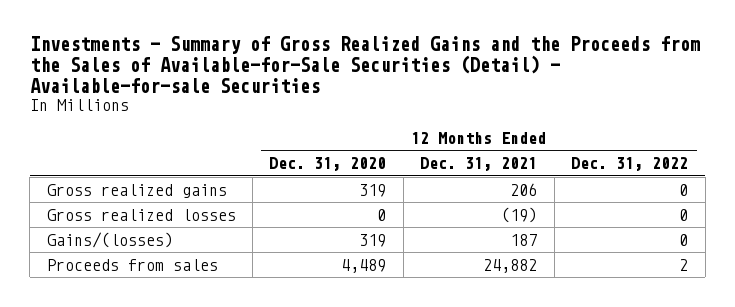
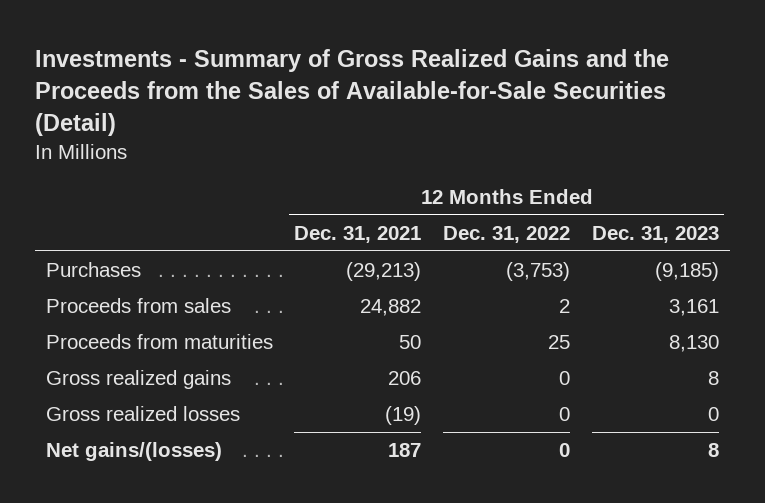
- Investments - Summary of Gross Realized Gains and the Proceeds from the Sales of Available-for-Sale Securities (Detail) - Available-for-sale Securities
+ Investments - Summary of Gross Realized Gains and the Proceeds from the Sales of Available-for-Sale Securities (Detail)
- | 12 Months Ended Dec. 31, 2020 | 12 Months Ended Dec. 31, 2021 | 12 Months Ended Dec. 31, 2022
+ | 12 Months Ended Dec. 31, 2021 | 12 Months Ended Dec. 31, 2022 | 12 Months Ended Dec. 31, 2023
+ Purchases | (29,213) | (3,753) | (9,185)
moved up: Proceeds from sales | 24,882 | 2 | 3,161
+ Proceeds from maturities | 50 | 25 | 8,130
- Gains/(losses) | 319 | 187 | 0
+ Net gains/(losses) | 187 | 0 | 8

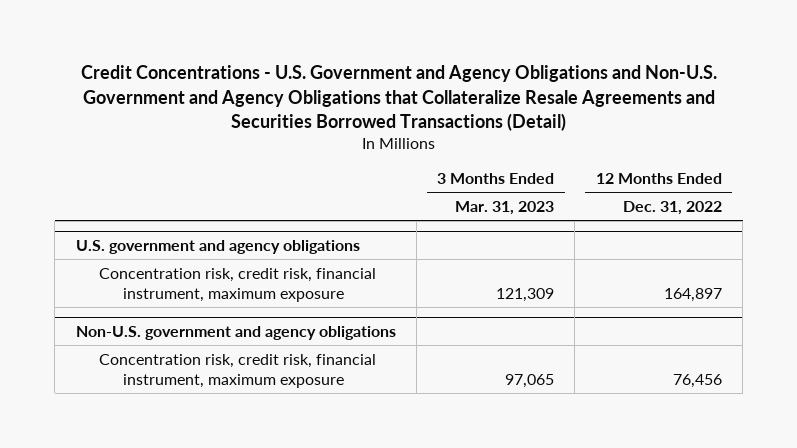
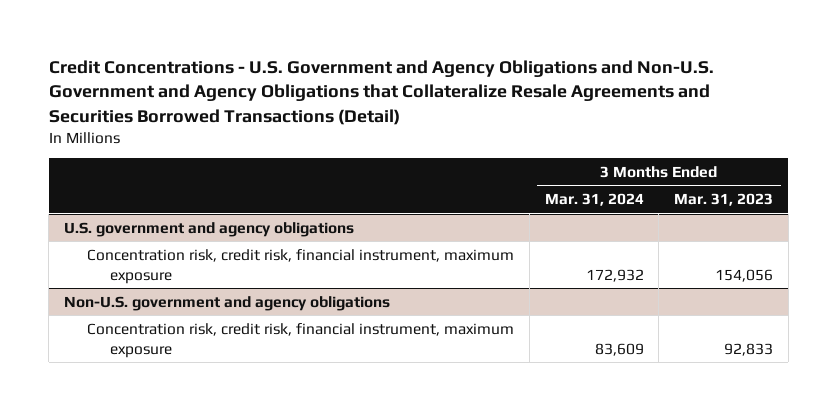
- | 3 Months Ended Mar. 31, 2023 | 12 Months Ended Dec. 31, 2022
+ | 3 Months Ended Mar. 31, 2024 | 3 Months Ended Mar. 31, 2023
@ U.S. government and agency obligations
- Concentration risk, credit risk, financial instrument, maximum exposure | 121,309 | 164,897
+ Concentration risk, credit risk, financial instrument, maximum exposure | 172,932 | 154,056
@ Non-U.S. government and agency obligations
- Concentration risk, credit risk, financial instrument, maximum exposure | 97,065 | 76,456
+ Concentration risk, credit risk, financial instrument, maximum exposure | 83,609 | 92,833

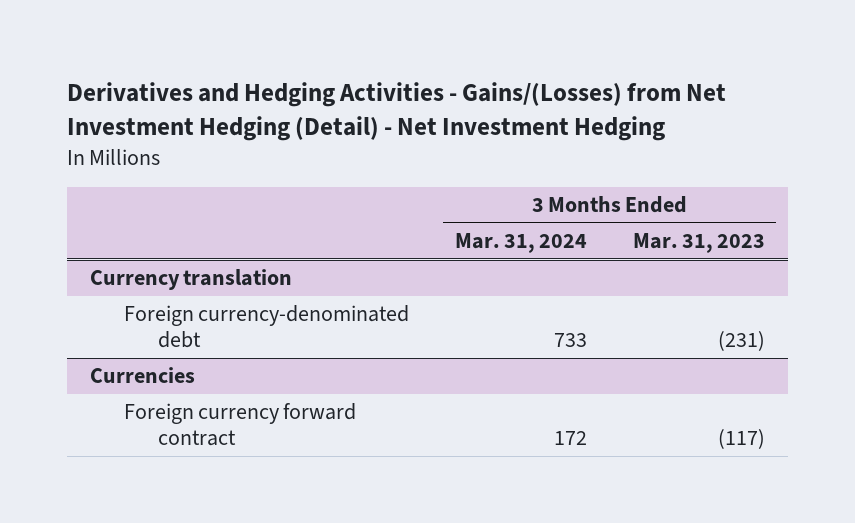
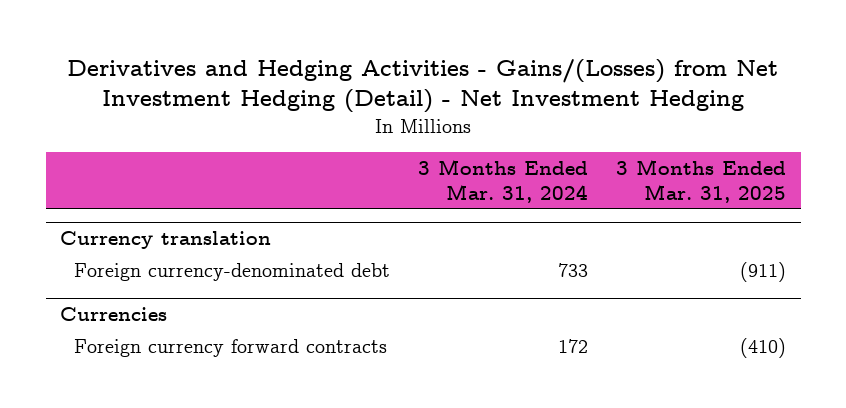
- | 3 Months Ended Mar. 31, 2024 | 3 Months Ended Mar. 31, 2023
+ | 3 Months Ended Mar. 31, 2024 | 3 Months Ended Mar. 31, 2025
@ Currencies
- Foreign currency forward contract | 172 | (117)
+ Foreign currency forward contracts | 172 | (410)

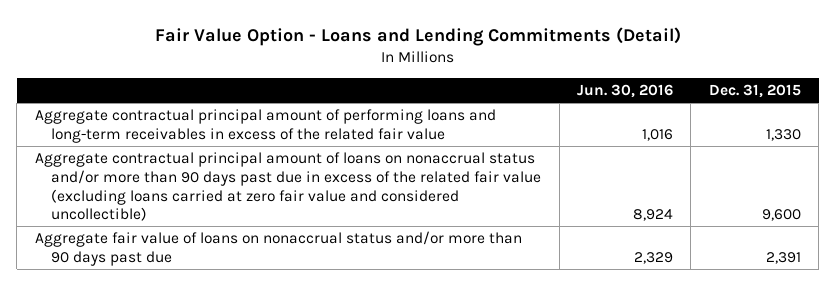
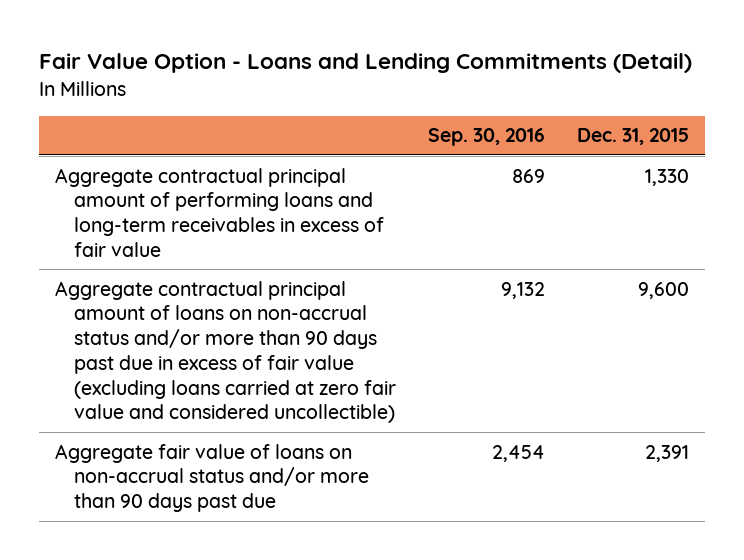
- | Jun. 30, 2016 | Dec. 31, 2015
+ | Sep. 30, 2016 | Dec. 31, 2015
- Aggregate contractual principal amount of performing loans and long-term receivables in excess of the related fair value | 1,016 | 1,330
- Aggregate contractual principal amount of loans on nonaccrual status and/or more than 90 days past due in excess of the related fair value (excluding loans carried at zero fair value and considered uncollectible) | 8,924 | 9,600
- Aggregate fair value of loans on nonaccrual status and/or more than 90 days past due | 2,329 | 2,391
+ Aggregate contractual principal amount of performing loans and long-term receivables in excess of fair value | 869 | 1,330
+ Aggregate contractual principal amount of loans on non-accrual status and/or more than 90 days past due in excess of fair value (excluding loans carried at zero fair value and considered uncollectible) | 9,132 | 9,600
+ Aggregate fair value of loans on non-accrual status and/or more than 90 days past due | 2,454 | 2,391

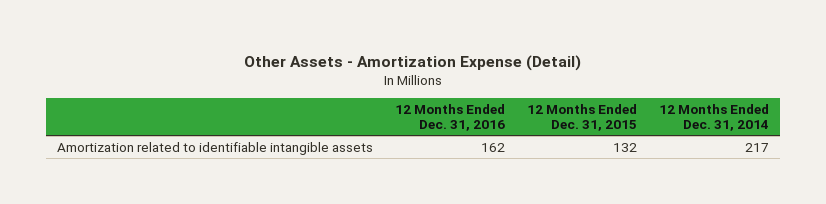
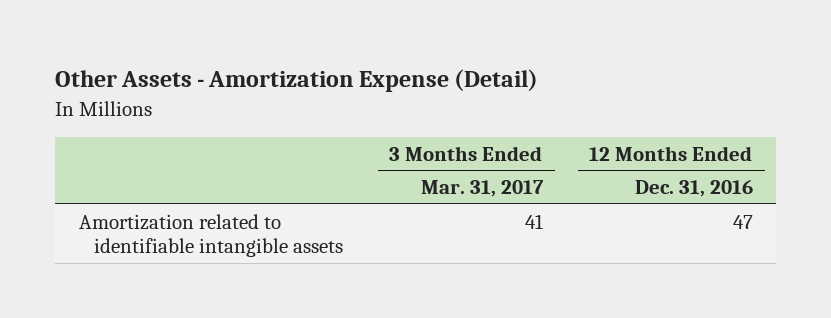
- | 12 Months Ended Dec. 31, 2016 | 12 Months Ended Dec. 31, 2015 | 12 Months Ended Dec. 31, 2014
+ | 3 Months Ended Mar. 31, 2017 | 12 Months Ended Dec. 31, 2016
- Amortization related to identifiable intangible assets | 162 | 132 | 217
+ Amortization related to identifiable intangible assets | 41 | 47

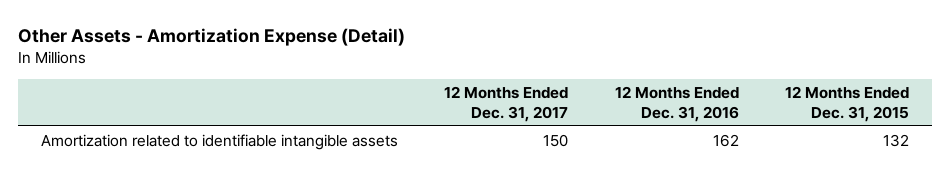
- | 3 Months Ended Mar. 31, 2017 | 12 Months Ended Dec. 31, 2016
+ | 12 Months Ended Dec. 31, 2017 | 12 Months Ended Dec. 31, 2016 | 12 Months Ended Dec. 31, 2015
- Amortization related to identifiable intangible assets | 41 | 47
+ Amortization related to identifiable intangible assets | 150 | 162 | 132

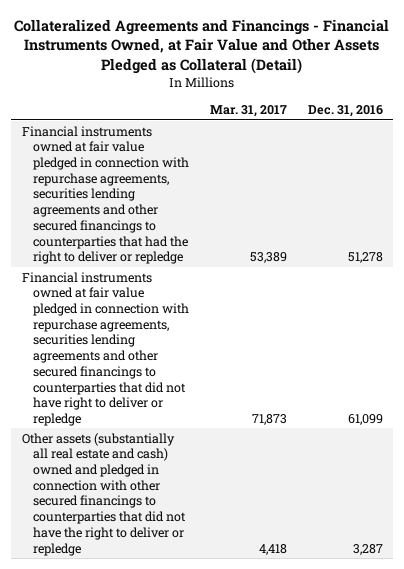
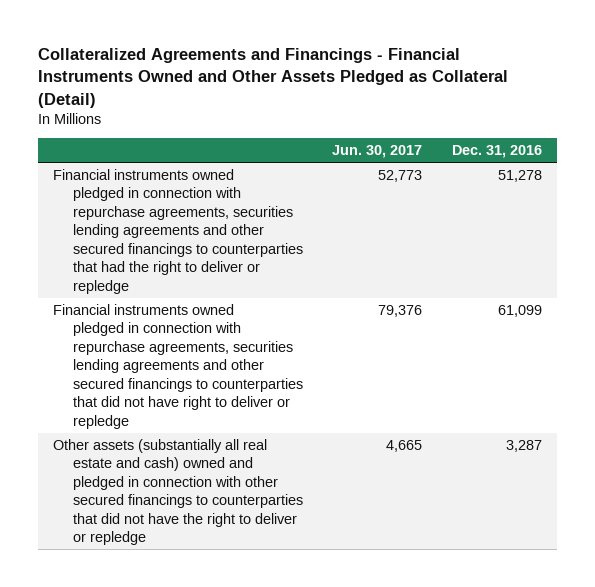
- Collateralized Agreements and Financings - Financial Instruments Owned, at Fair Value and Other Assets Pledged as Collateral (Detail)
+ Collateralized Agreements and Financings - Financial Instruments Owned and Other Assets Pledged as Collateral (Detail)
- | Mar. 31, 2017 | Dec. 31, 2016
+ | Jun. 30, 2017 | Dec. 31, 2016
- Financial instruments owned at fair value pledged in connection with repurchase agreements, securities lending agreements and other secured financings to counterparties that had the right to deliver or repledge | 53,389 | 51,278
- Financial instruments owned at fair value pledged in connection with repurchase agreements, securities lending agreements and other secured financings to counterparties that did not have right to deliver or repledge | 71,873 | 61,099
+ Financial instruments owned pledged in connection with repurchase agreements, securities lending agreements and other secured financings to counterparties that had the right to deliver or repledge | 52,773 | 51,278
+ Financial instruments owned pledged in connection with repurchase agreements, securities lending agreements and other secured financings to counterparties that did not have right to deliver or repledge | 79,376 | 61,099

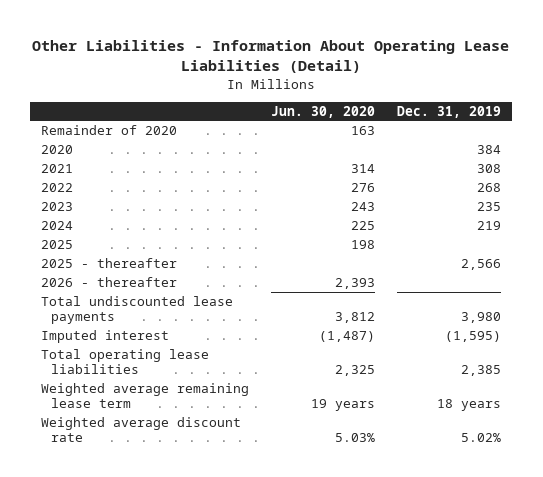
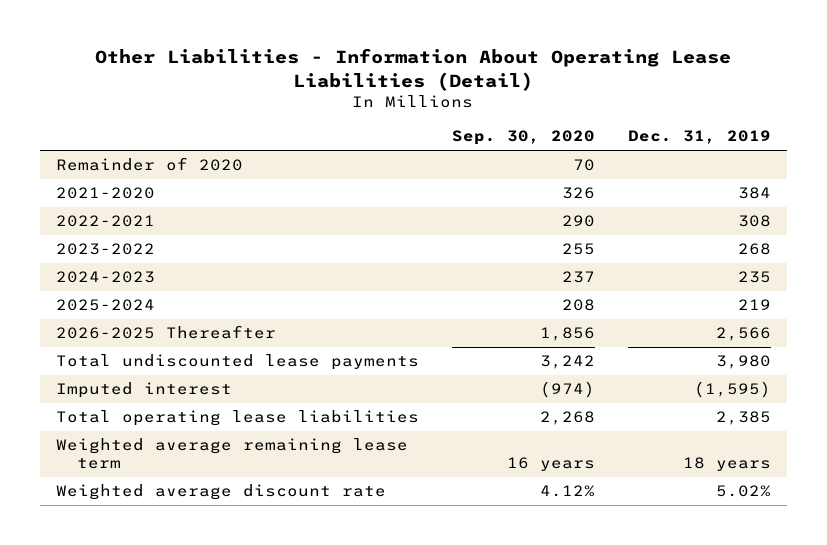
- | Jun. 30, 2020 | Dec. 31, 2019
+ | Sep. 30, 2020 | Dec. 31, 2019
- 2020 | | 384
- 2021 | 314 | 308
- 2022 | 276 | 268
- 2023 | 243 | 235
- 2024 | 225 | 219
- 2025 | 198 |
- 2025 - thereafter | | 2,566
- 2026 - thereafter | 2,393 |
+ 2021-2020 | 326 | 384
+ 2022-2021 | 290 | 308
+ 2023-2022 | 255 | 268
+ 2024-2023 | 237 | 235
+ 2025-2024 | 208 | 219
+ 2026-2025 Thereafter | 1,856 | 2,566

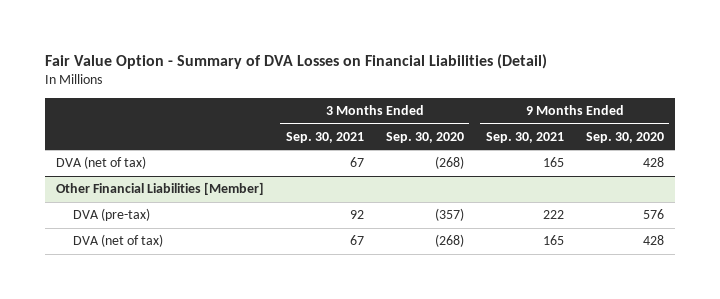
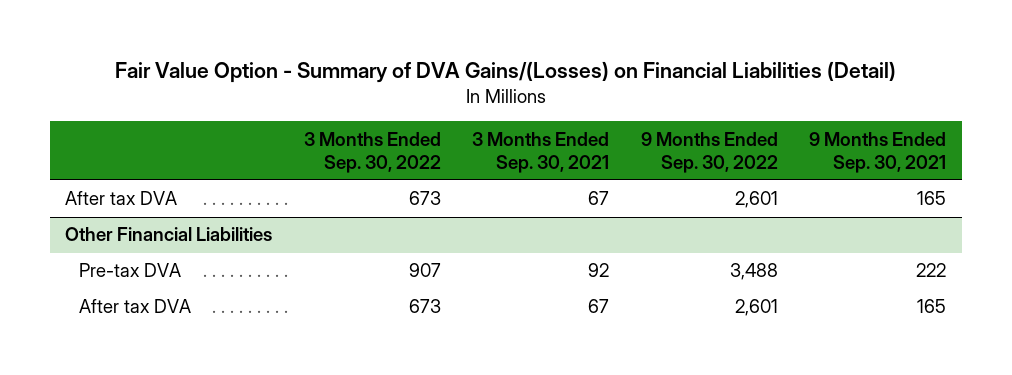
- Fair Value Option - Summary of DVA Losses on Financial Liabilities (Detail)
+ Fair Value Option - Summary of DVA Gains/(Losses) on Financial Liabilities (Detail)
- | 3 Months Ended Sep. 30, 2021 | 3 Months Ended Sep. 30, 2020 | 9 Months Ended Sep. 30, 2021 | 9 Months Ended Sep. 30, 2020
+ | 3 Months Ended Sep. 30, 2022 | 3 Months Ended Sep. 30, 2021 | 9 Months Ended Sep. 30, 2022 | 9 Months Ended Sep. 30, 2021
- DVA (net of tax) | 67 | (268) | 165 | 428
- Other Financial Liabilities [Member]
- DVA (pre-tax) | 92 | (357) | 222 | 576
- DVA (net of tax) | 67 | (268) | 165 | 428
+ After tax DVA | 673 | 67 | 2,601 | 165
+ Other Financial Liabilities
+ Pre-tax DVA | 907 | 92 | 3,488 | 222
+ After tax DVA | 673 | 67 | 2,601 | 165

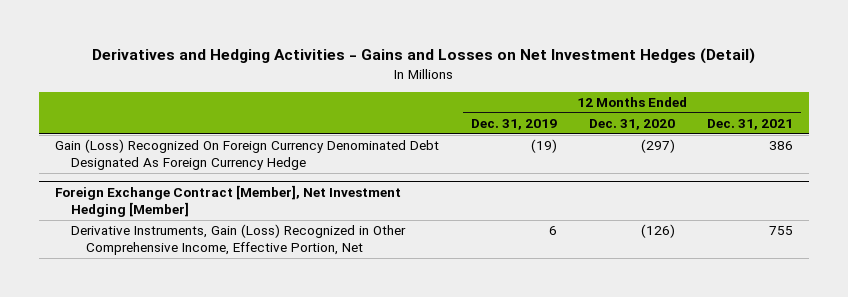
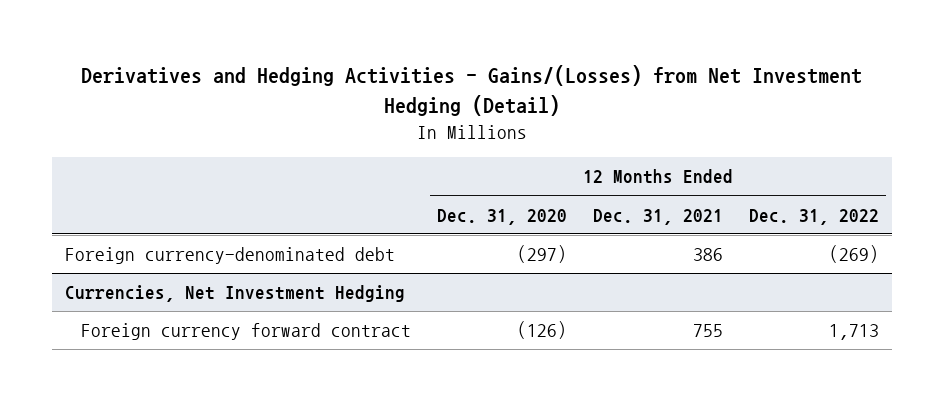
- Derivatives and Hedging Activities - Gains and Losses on Net Investment Hedges (Detail)
+ Derivatives and Hedging Activities - Gains/(Losses) from Net Investment Hedging (Detail)
- | 12 Months Ended Dec. 31, 2019 | 12 Months Ended Dec. 31, 2020 | 12 Months Ended Dec. 31, 2021
+ | 12 Months Ended Dec. 31, 2020 | 12 Months Ended Dec. 31, 2021 | 12 Months Ended Dec. 31, 2022
- Gain (Loss) Recognized On Foreign Currency Denominated Debt Designated As Foreign Currency Hedge | (19) | (297) | 386
- Foreign Exchange Contract [Member], Net Investment Hedging [Member]
- Derivative Instruments, Gain (Loss) Recognized in Other Comprehensive Income, Effective Portion, Net | 6 | (126) | 755
+ Foreign currency-denominated debt | (297) | 386 | (269)
+ Currencies, Net Investment Hedging
+ Foreign currency forward contract | (126) | 755 | 1,713

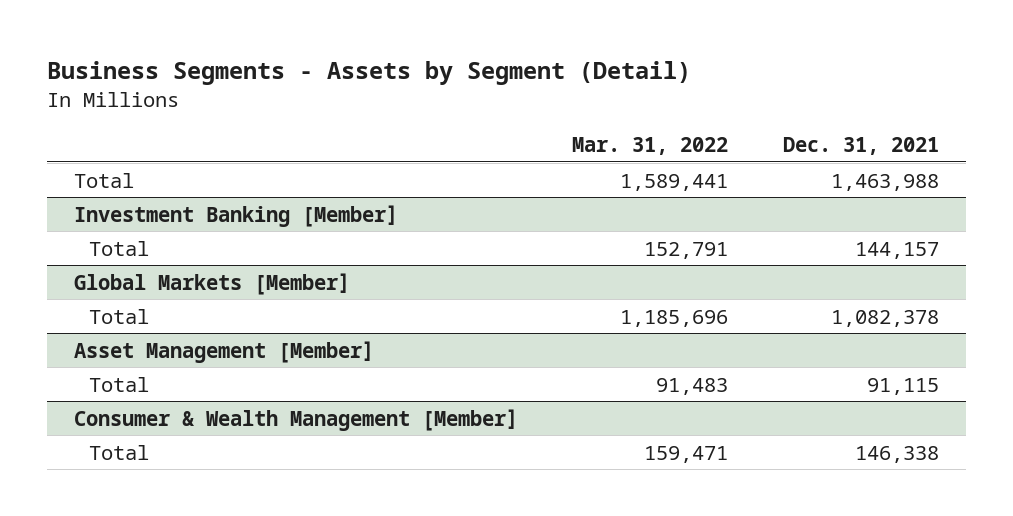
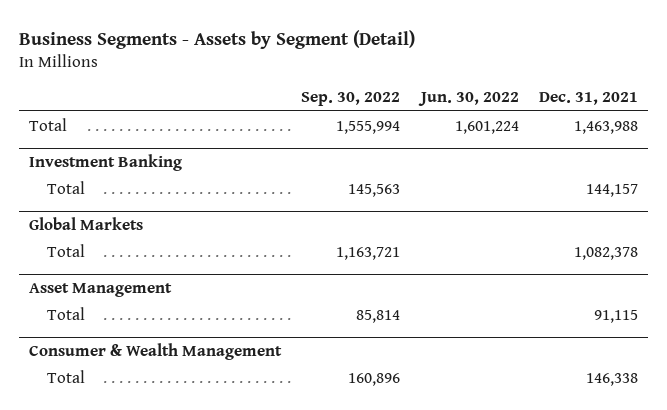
- | Mar. 31, 2022 | Dec. 31, 2021
+ | Sep. 30, 2022 | Jun. 30, 2022 | Dec. 31, 2021
- Investment Banking [Member]
+ Investment Banking
- Global Markets [Member]
+ Global Markets
- Asset Management [Member]
+ Asset Management
- Consumer & Wealth Management [Member]
+ Consumer & Wealth Management

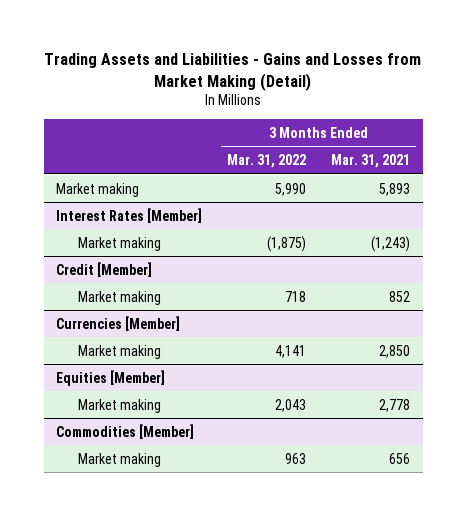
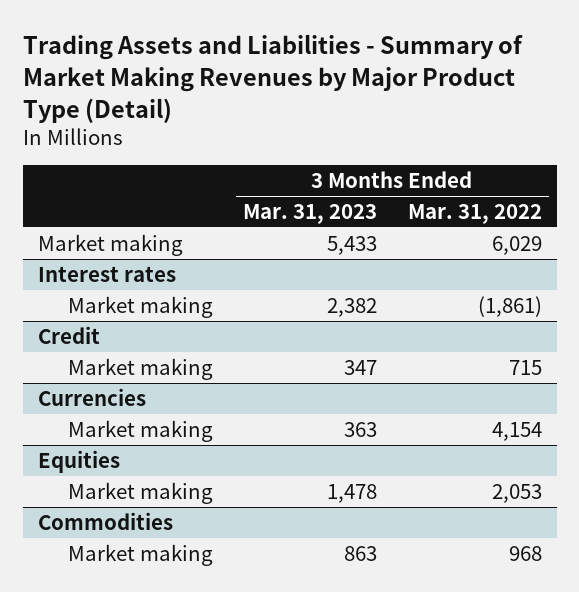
- Trading Assets and Liabilities - Gains and Losses from Market Making (Detail)
+ Trading Assets and Liabilities - Summary of Market Making Revenues by Major Product Type (Detail)
- | 3 Months Ended Mar. 31, 2022 | 3 Months Ended Mar. 31, 2021
+ | 3 Months Ended Mar. 31, 2023 | 3 Months Ended Mar. 31, 2022
- Market making | 5,990 | 5,893
- Interest Rates [Member]
- Market making | (1,875) | (1,243)
- Credit [Member]
- Market making | 718 | 852
- Currencies [Member]
- Market making | 4,141 | 2,850
- Equities [Member]
- Market making | 2,043 | 2,778
- Commodities [Member]
- Market making | 963 | 656
+ Market making | 5,433 | 6,029
+ Interest rates
+ Market making | 2,382 | (1,861)
+ Credit
+ Market making | 347 | 715
+ Currencies
+ Market making | 363 | 4,154
+ Equities
+ Market making | 1,478 | 2,053
+ Commodities
+ Market making | 863 | 968

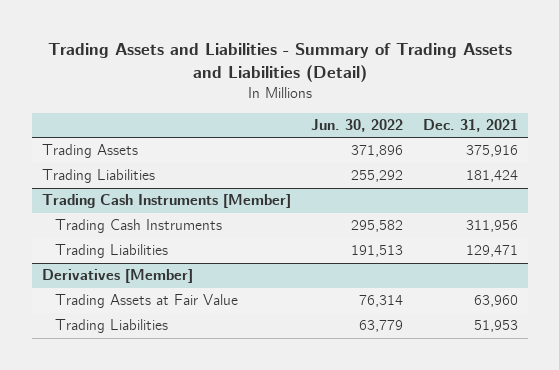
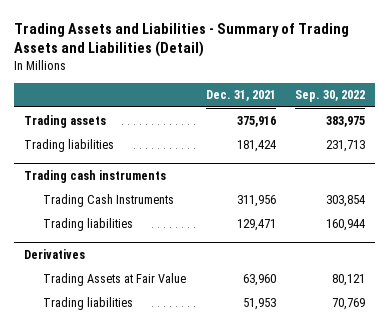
- | Jun. 30, 2022 | Dec. 31, 2021
+ | Dec. 31, 2021 | Sep. 30, 2022
- Trading Assets | 371,896 | 375,916
- Trading Liabilities | 255,292 | 181,424
- Trading Cash Instruments [Member]
+ Trading assets | 375,916 | 383,975
+ Trading liabilities | 181,424 | 231,713
+ Trading cash instruments
- Trading Liabilities | 191,513 | 129,471
- Derivatives [Member]
+ Trading liabilities | 129,471 | 160,944
+ Derivatives
- Trading Liabilities | 63,779 | 51,953
+ Trading liabilities | 51,953 | 70,769

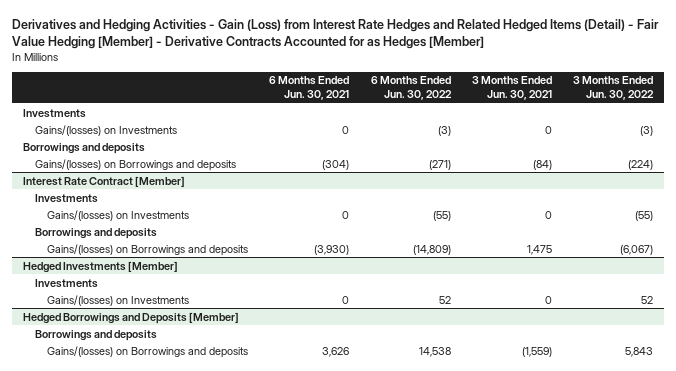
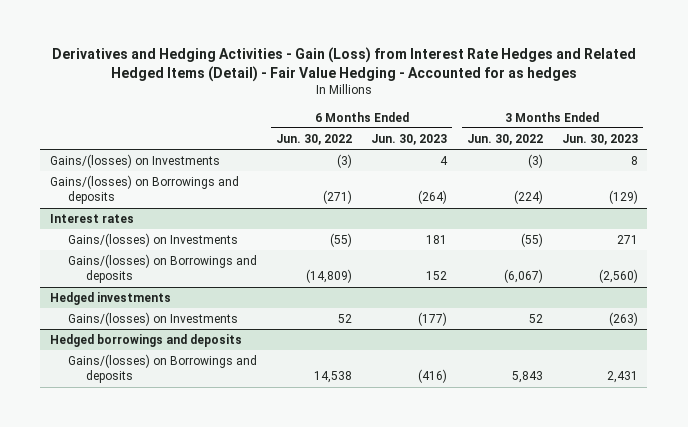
- Derivatives and Hedging Activities - Gain (Loss) from Interest Rate Hedges and Related Hedged Items (Detail) - Fair Value Hedging [Member] - Derivative Contracts Accounted for as Hedges [Member]
+ Derivatives and Hedging Activities - Gain (Loss) from Interest Rate Hedges and Related Hedged Items (Detail) - Fair Value Hedging - Accounted for as hedges
- | 6 Months Ended Jun. 30, 2021 | 6 Months Ended Jun. 30, 2022 | 3 Months Ended Jun. 30, 2021 | 3 Months Ended Jun. 30, 2022
+ | 6 Months Ended Jun. 30, 2022 | 6 Months Ended Jun. 30, 2023 | 3 Months Ended Jun. 30, 2022 | 3 Months Ended Jun. 30, 2023
- Investments
- Borrowings and deposits
- Interest Rate Contract [Member]
- Investments
+ Interest rates
- Borrowings and deposits
- Hedged Investments [Member]
- Investments
+ Hedged investments
- Hedged Borrowings and Deposits [Member]
- Borrowings and deposits
+ Hedged borrowings and deposits

